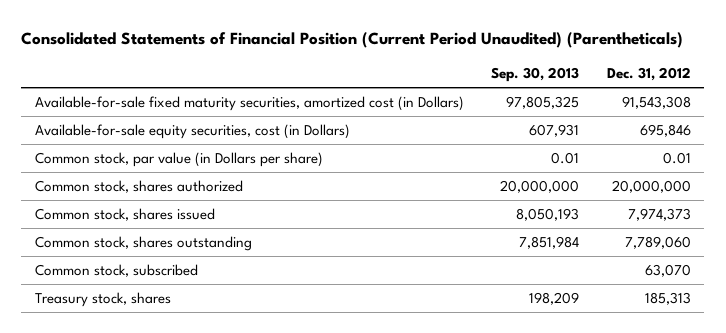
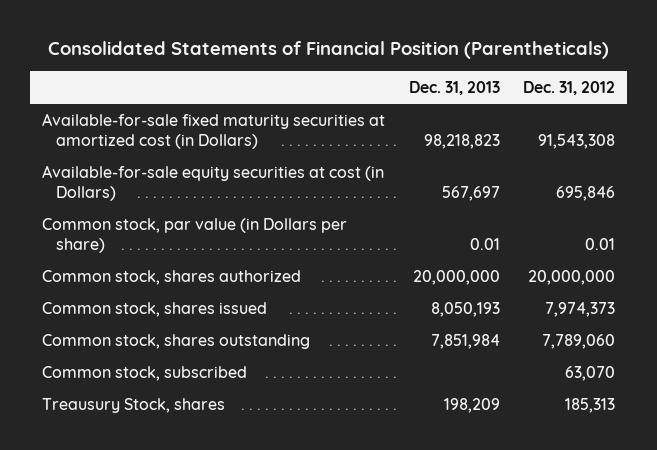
- Consolidated Statements of Financial Position (Current Period Unaudited) (Parentheticals)
+ Consolidated Statements of Financial Position (Parentheticals)
- | Sep. 30, 2013 | Dec. 31, 2012
+ | Dec. 31, 2013 | Dec. 31, 2012
- Available-for-sale fixed maturity securities, amortized cost (in Dollars) | 97,805,325 | 91,543,308
- Available-for-sale equity securities, cost (in Dollars) | 607,931 | 695,846
+ Available-for-sale fixed maturity securities at amortized cost (in Dollars) | 98,218,823 | 91,543,308
+ Available-for-sale equity securities at cost (in Dollars) | 567,697 | 695,846
- Treasury stock, shares | 198,209 | 185,313
+ Treausury Stock, shares | 198,209 | 185,313

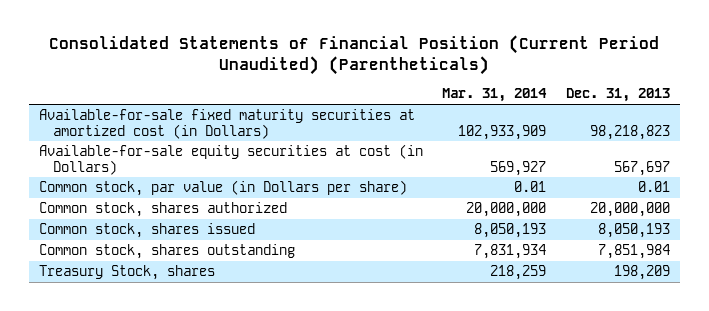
- Consolidated Statements of Financial Position (Parentheticals)
+ Consolidated Statements of Financial Position (Current Period Unaudited) (Parentheticals)
- | Dec. 31, 2013 | Dec. 31, 2012
+ | Mar. 31, 2014 | Dec. 31, 2013
- Common stock, subscribed | | 63,070
- Treausury Stock, shares | 198,209 | 185,313
+ Treasury Stock, shares | 218,259 | 198,209

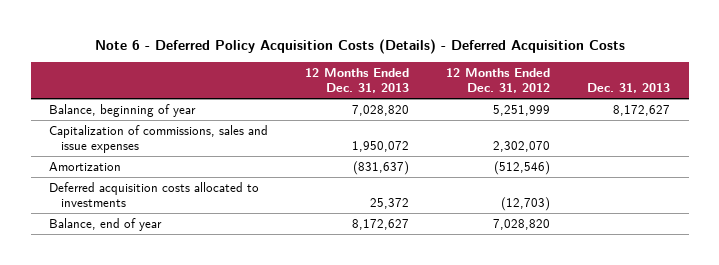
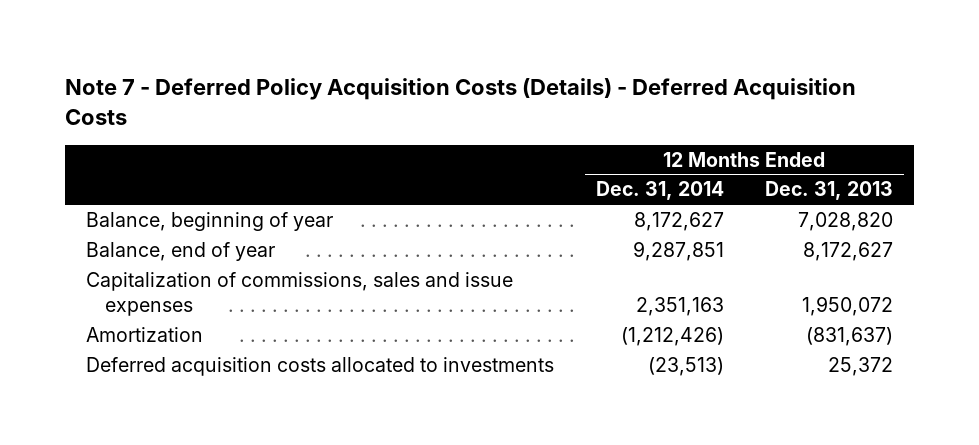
- Note 6 - Deferred Policy Acquisition Costs (Details) - Deferred Acquisition Costs
+ Note 7 - Deferred Policy Acquisition Costs (Details) - Deferred Acquisition Costs
- | 12 Months Ended Dec. 31, 2013 | 12 Months Ended Dec. 31, 2012 | Dec. 31, 2013
+ | 12 Months Ended Dec. 31, 2014 | 12 Months Ended Dec. 31, 2013
moved up: Balance, end of year | 9,287,851 | 8,172,627

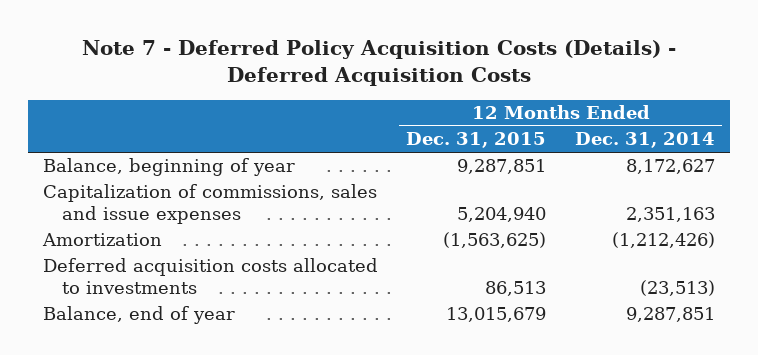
- | 12 Months Ended Dec. 31, 2014 | 12 Months Ended Dec. 31, 2013
+ | 12 Months Ended Dec. 31, 2015 | 12 Months Ended Dec. 31, 2014
moved down: Balance, end of year | 13,015,679 | 9,287,851

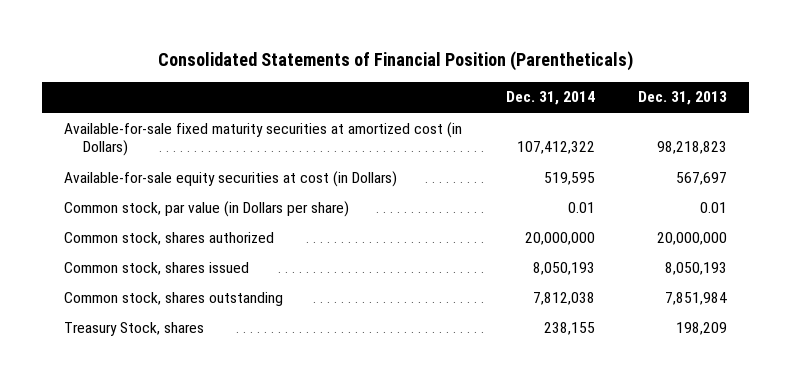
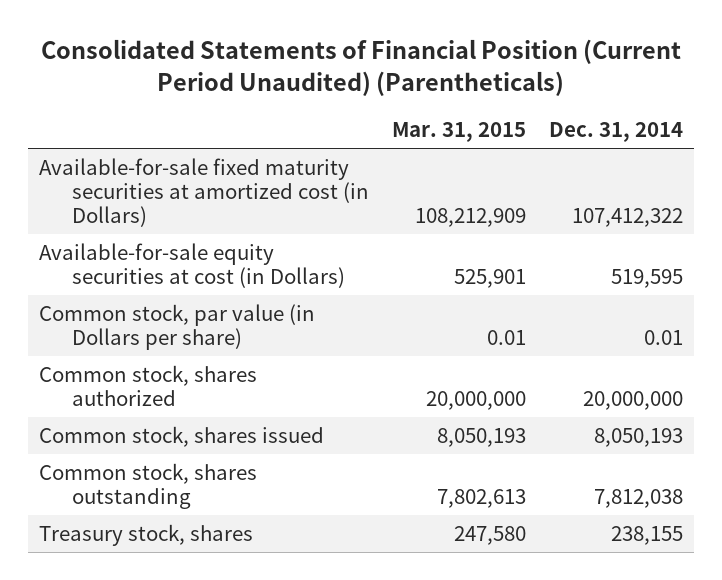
- Consolidated Statements of Financial Position (Parentheticals)
+ Consolidated Statements of Financial Position (Current Period Unaudited) (Parentheticals)
- | Dec. 31, 2014 | Dec. 31, 2013
+ | Mar. 31, 2015 | Dec. 31, 2014
- Treasury Stock, shares | 238,155 | 198,209
+ Treasury stock, shares | 247,580 | 238,155

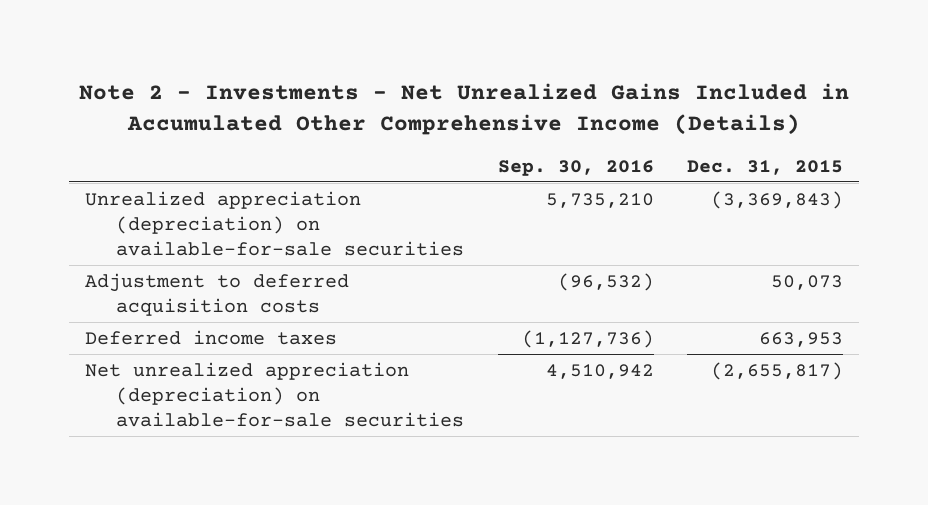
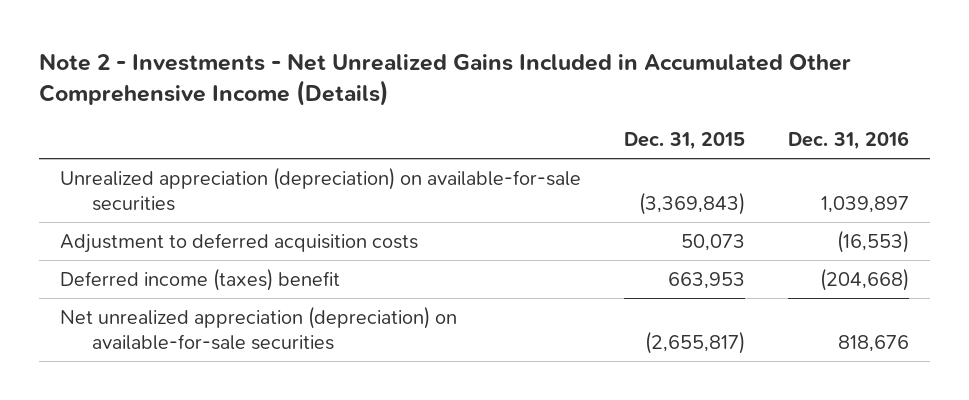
- | Sep. 30, 2016 | Dec. 31, 2015
+ | Dec. 31, 2015 | Dec. 31, 2016
- Deferred income taxes | (1,127,736) | 663,953
+ Deferred income (taxes) benefit | 663,953 | (204,668)

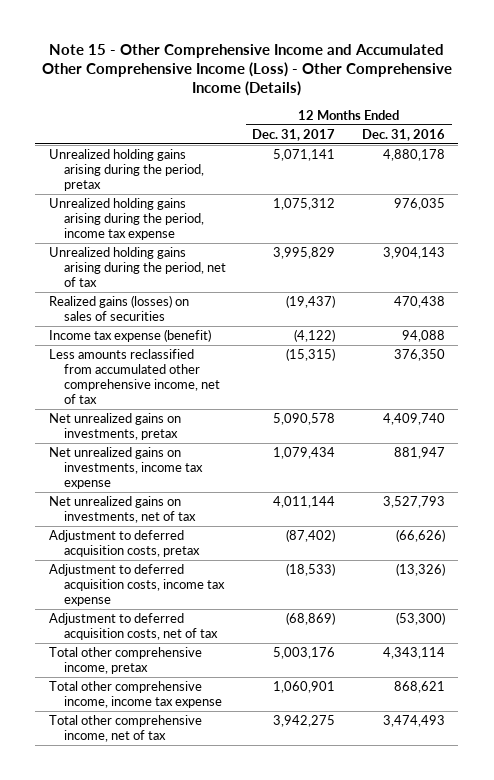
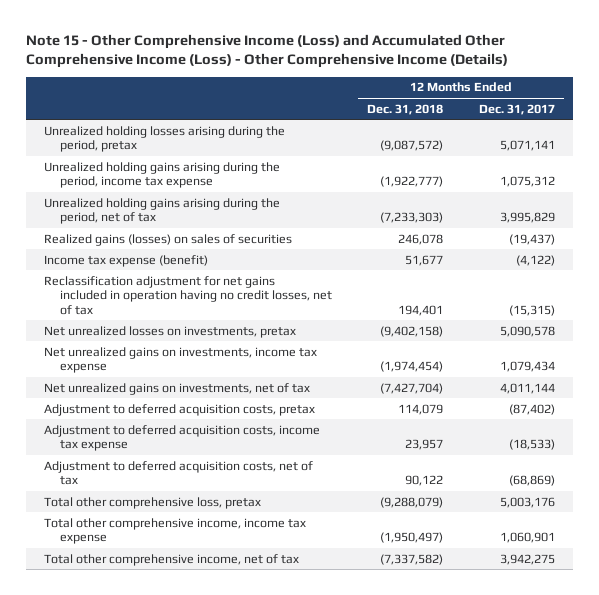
- Note 15 - Other Comprehensive Income and Accumulated Other Comprehensive Income (Loss) - Other Comprehensive Income (Details)
+ Note 15 - Other Comprehensive Income (Loss) and Accumulated Other Comprehensive Income (Loss) - Other Comprehensive Income (Details)
- | 12 Months Ended Dec. 31, 2017 | 12 Months Ended Dec. 31, 2016
+ | 12 Months Ended Dec. 31, 2018 | 12 Months Ended Dec. 31, 2017
- Unrealized holding gains arising during the period, pretax | 5,071,141 | 4,880,178
+ Unrealized holding losses arising during the period, pretax | (9,087,572) | 5,071,141
- Less amounts reclassified from accumulated other comprehensive income, net of tax | (15,315) | 376,350
- Net unrealized gains on investments, pretax | 5,090,578 | 4,409,740
+ Reclassification adjustment for net gains included in operation having no credit losses, net of tax | 194,401 | (15,315)
+ Net unrealized losses on investments, pretax | (9,402,158) | 5,090,578
- Total other comprehensive income, pretax | 5,003,176 | 4,343,114
+ Total other comprehensive loss, pretax | (9,288,079) | 5,003,176

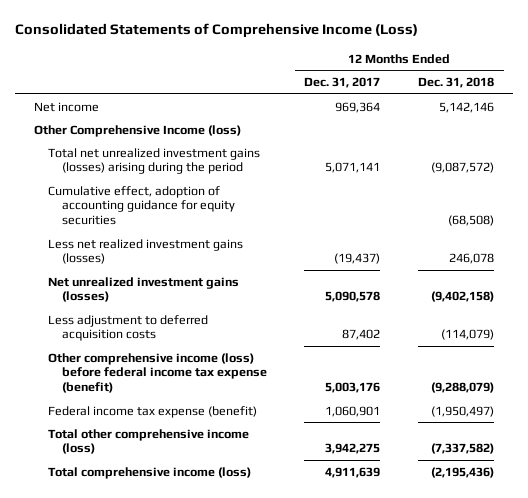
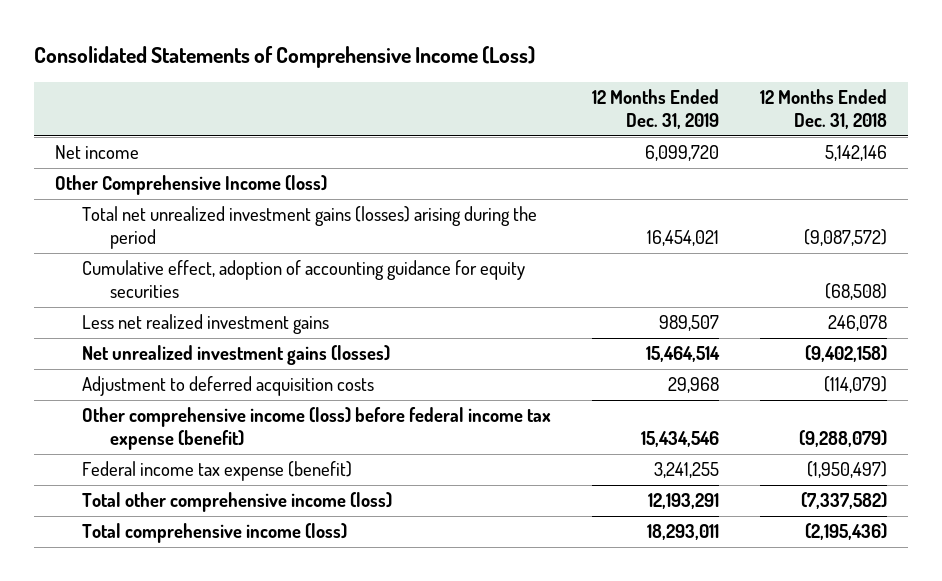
- | 12 Months Ended Dec. 31, 2017 | 12 Months Ended Dec. 31, 2018
+ | 12 Months Ended Dec. 31, 2019 | 12 Months Ended Dec. 31, 2018
- Less net realized investment gains (losses) | (19,437) | 246,078
+ Less net realized investment gains | 989,507 | 246,078
- Less adjustment to deferred acquisition costs | 87,402 | (114,079)
+ Adjustment to deferred acquisition costs | 29,968 | (114,079)

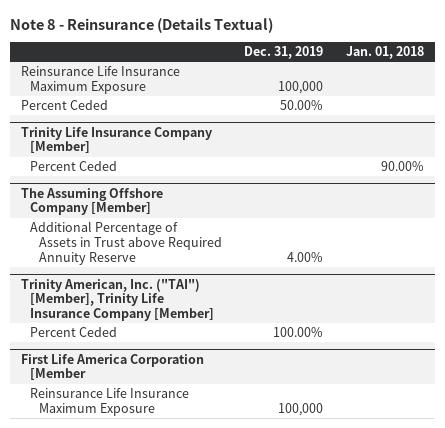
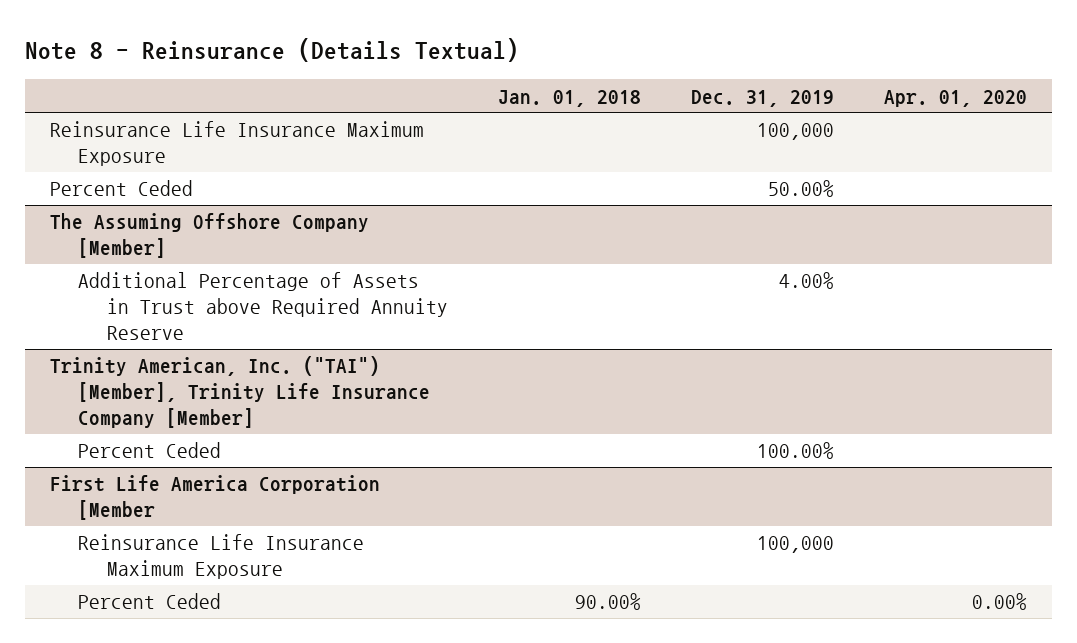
- | Dec. 31, 2019 | Jan. 01, 2018
+ | Jan. 01, 2018 | Dec. 31, 2019 | Apr. 01, 2020
- Trinity Life Insurance Company [Member]
- Percent Ceded | | 90.00%
@ First Life America Corporation [Member
+ Percent Ceded | 90.00% | | 0.00%

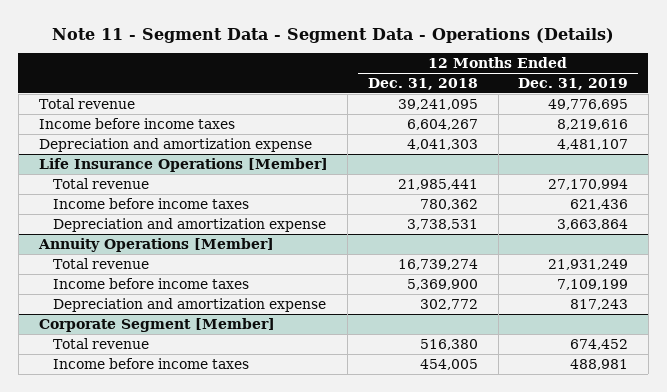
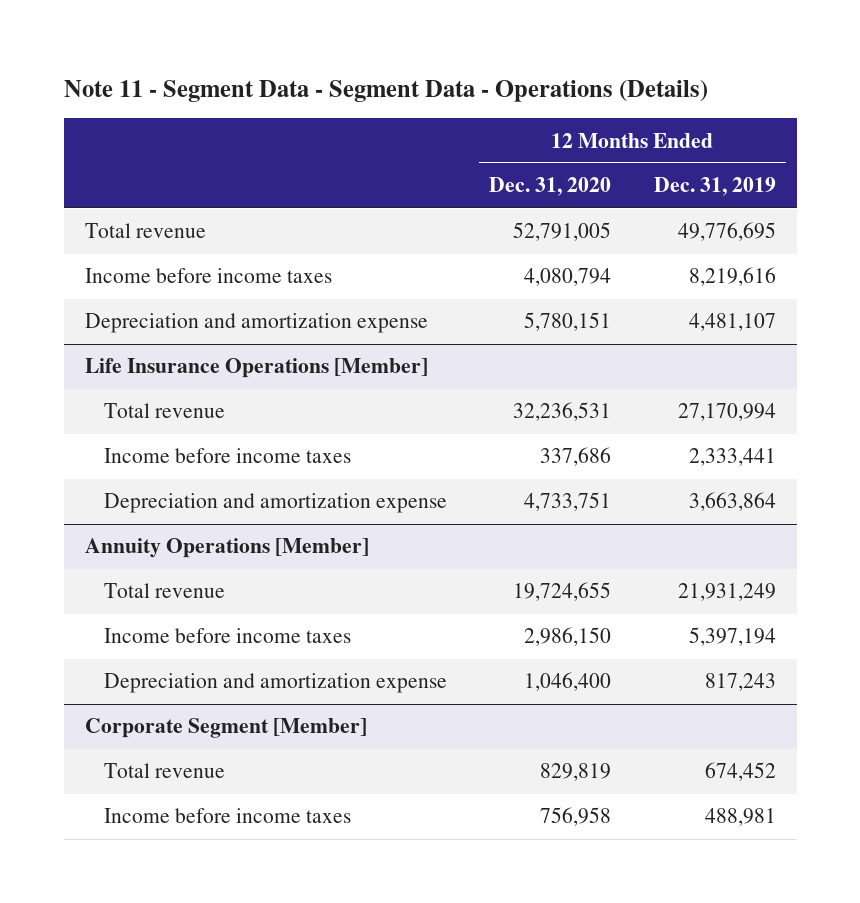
- | 12 Months Ended Dec. 31, 2018 | 12 Months Ended Dec. 31, 2019
+ | 12 Months Ended Dec. 31, 2020 | 12 Months Ended Dec. 31, 2019
@ Life Insurance Operations [Member]
- Income before income taxes | 780,362 | 621,436
+ Income before income taxes | 337,686 | 2,333,441
@ Annuity Operations [Member]
- Income before income taxes | 5,369,900 | 7,109,199
+ Income before income taxes | 2,986,150 | 5,397,194

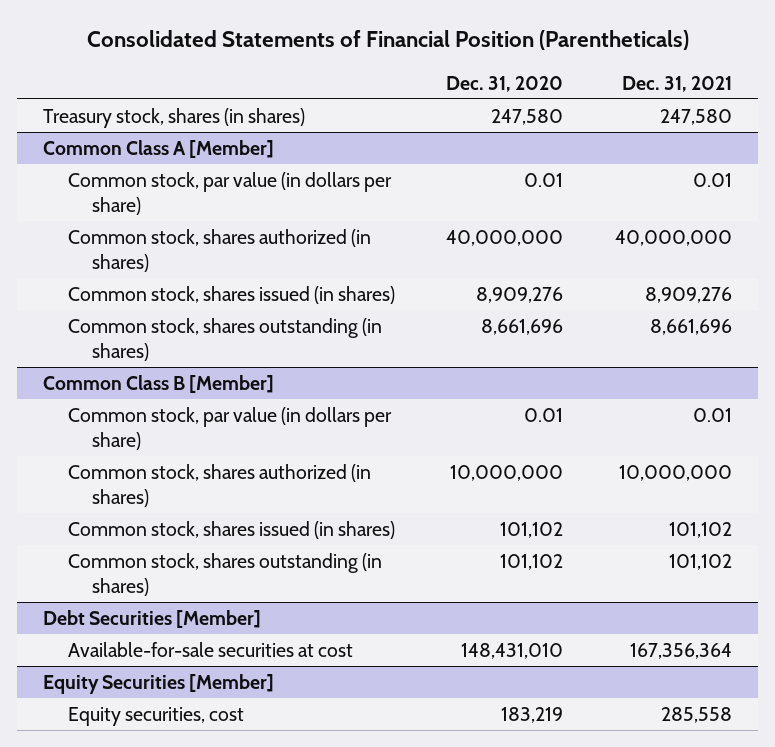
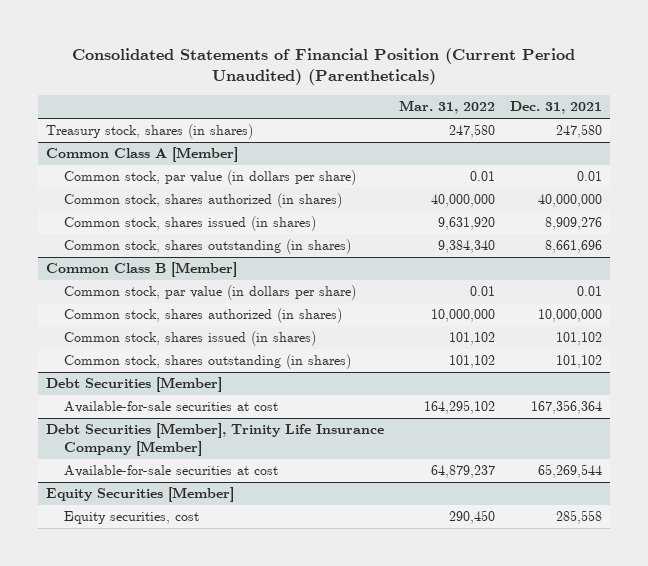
- Consolidated Statements of Financial Position (Parentheticals)
+ Consolidated Statements of Financial Position (Current Period Unaudited) (Parentheticals)
- | Dec. 31, 2020 | Dec. 31, 2021
+ | Mar. 31, 2022 | Dec. 31, 2021
+ Debt Securities [Member], Trinity Life Insurance Company [Member]
+ Available-for-sale securities at cost | 64,879,237 | 65,269,544

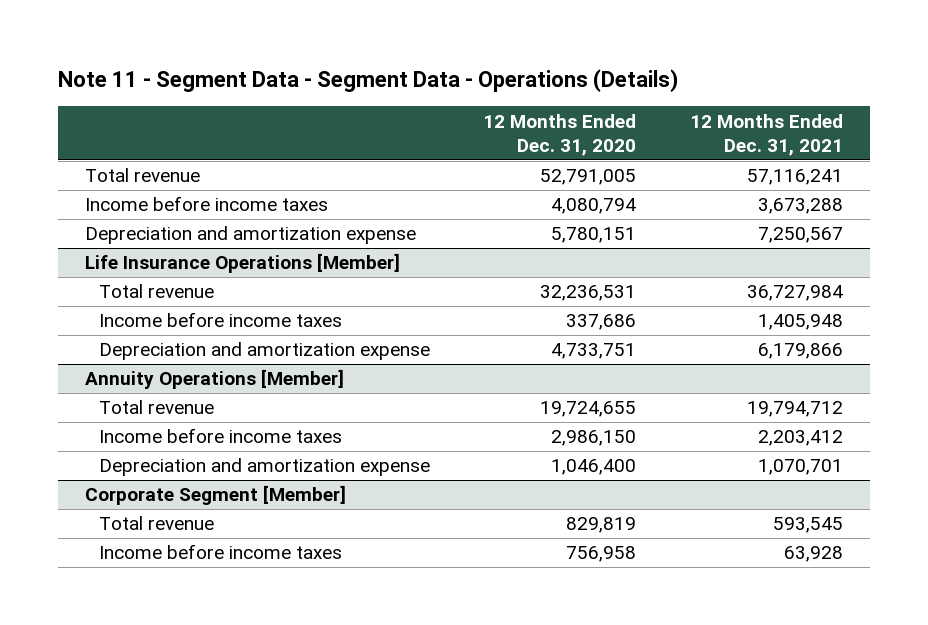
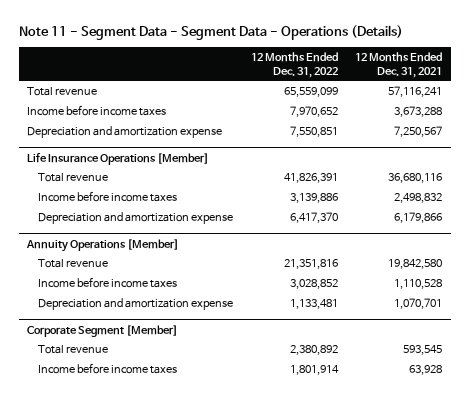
- | 12 Months Ended Dec. 31, 2020 | 12 Months Ended Dec. 31, 2021
+ | 12 Months Ended Dec. 31, 2022 | 12 Months Ended Dec. 31, 2021
@ Life Insurance Operations [Member]
- Total revenue | 32,236,531 | 36,727,984
- Income before income taxes | 337,686 | 1,405,948
+ Total revenue | 41,826,391 | 36,680,116
+ Income before income taxes | 3,139,886 | 2,498,832
@ Annuity Operations [Member]
- Total revenue | 19,724,655 | 19,794,712
- Income before income taxes | 2,986,150 | 2,203,412
+ Total revenue | 21,351,816 | 19,842,580
+ Income before income taxes | 3,028,852 | 1,110,528

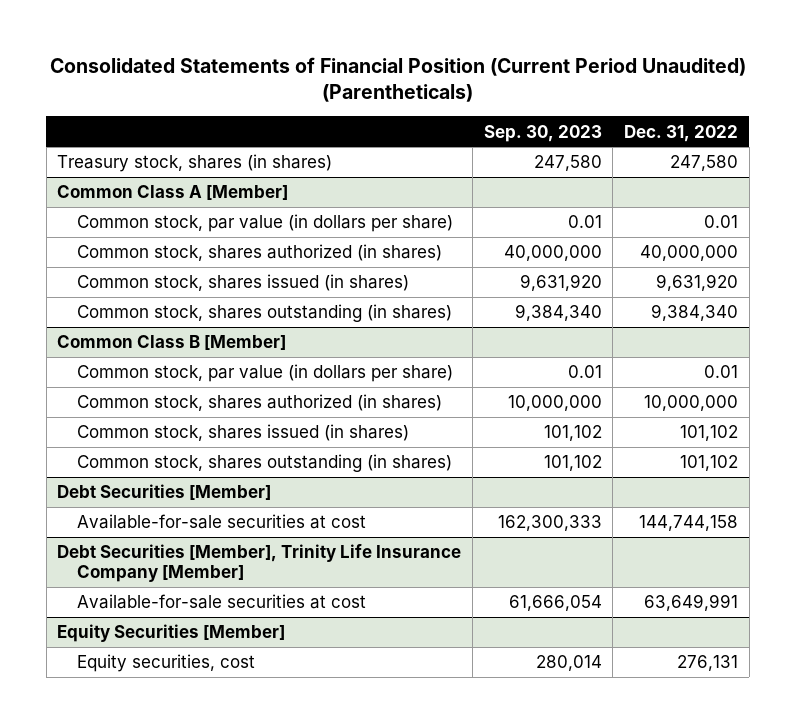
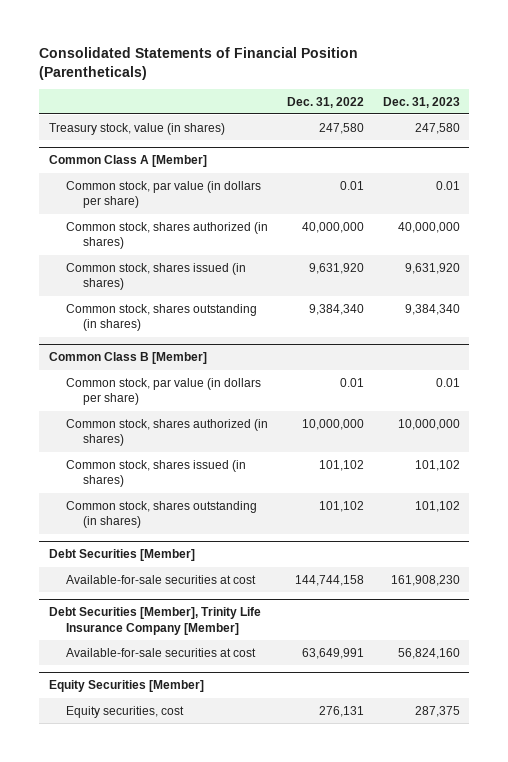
- Consolidated Statements of Financial Position (Current Period Unaudited) (Parentheticals)
+ Consolidated Statements of Financial Position (Parentheticals)
- | Sep. 30, 2023 | Dec. 31, 2022
+ | Dec. 31, 2022 | Dec. 31, 2023
- Treasury stock, shares (in shares) | 247,580 | 247,580
+ Treasury stock, value (in shares) | 247,580 | 247,580

